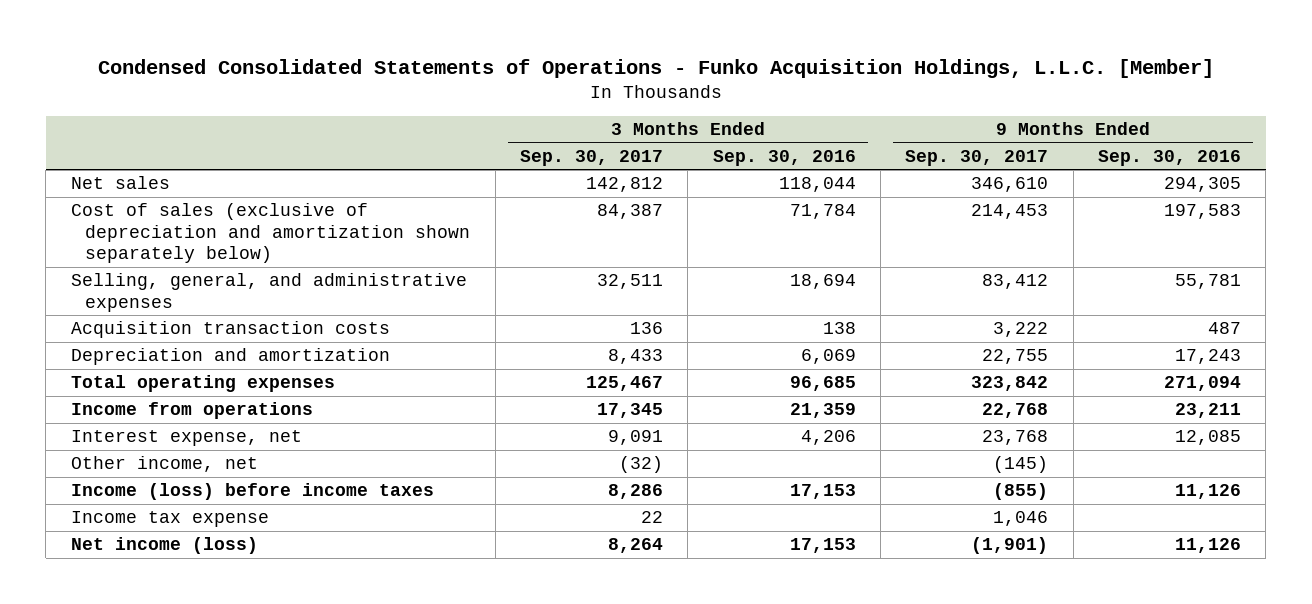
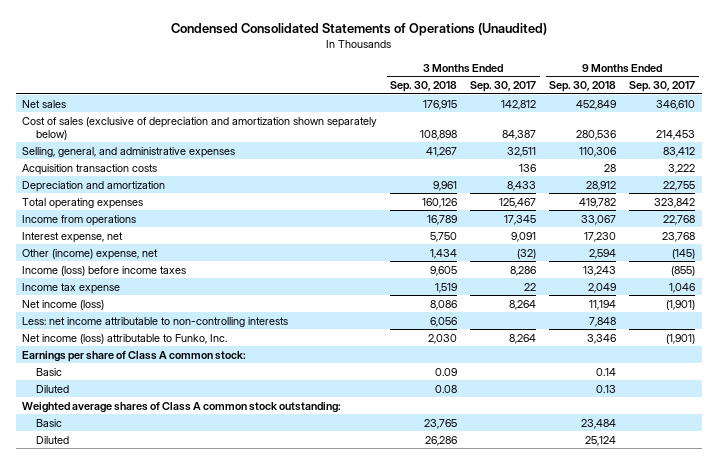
- Condensed Consolidated Statements of Operations - Funko Acquisition Holdings, L.L.C. [Member]
+ Condensed Consolidated Statements of Operations (Unaudited)
- | 3 Months Ended Sep. 30, 2017 | 3 Months Ended Sep. 30, 2016 | 9 Months Ended Sep. 30, 2017 | 9 Months Ended Sep. 30, 2016
+ | 3 Months Ended Sep. 30, 2018 | 3 Months Ended Sep. 30, 2017 | 9 Months Ended Sep. 30, 2018 | 9 Months Ended Sep. 30, 2017
- Other income, net | (32) | | (145) |
+ Other (income) expense, net | 1,434 | (32) | 2,594 | (145)
+ Less: net income attributable to non-controlling interests | 6,056 | | 7,848 |
+ Net income (loss) attributable to Funko, Inc. | 2,030 | 8,264 | 3,346 | (1,901)
+ Earnings per share of Class A common stock:
+ Basic | 0.09 | | 0.14 |
+ Diluted | 0.08 | | 0.13 |
+ Weighted average shares of Class A common stock outstanding:
+ Basic | 23,765 | | 23,484 |
+ Diluted | 26,286 | | 25,124 |

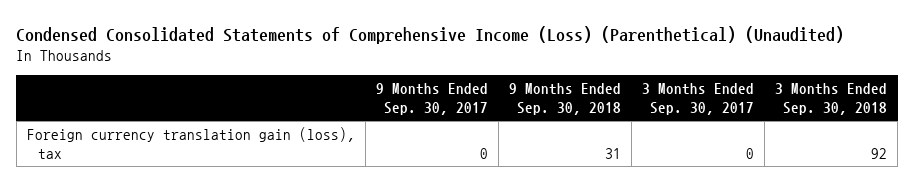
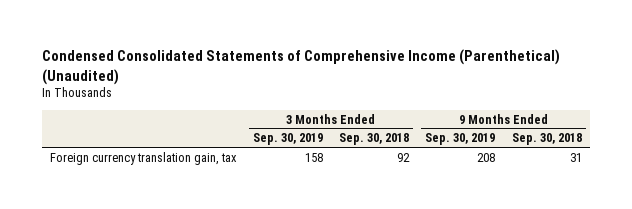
- Condensed Consolidated Statements of Comprehensive Income (Loss) (Parenthetical) (Unaudited)
+ Condensed Consolidated Statements of Comprehensive Income (Parenthetical) (Unaudited)
- | 9 Months Ended Sep. 30, 2017 | 9 Months Ended Sep. 30, 2018 | 3 Months Ended Sep. 30, 2017 | 3 Months Ended Sep. 30, 2018
+ | 3 Months Ended Sep. 30, 2019 | 3 Months Ended Sep. 30, 2018 | 9 Months Ended Sep. 30, 2019 | 9 Months Ended Sep. 30, 2018
- Foreign currency translation gain (loss), tax | 0 | 31 | 0 | 92
+ Foreign currency translation gain, tax | 158 | 92 | 208 | 31

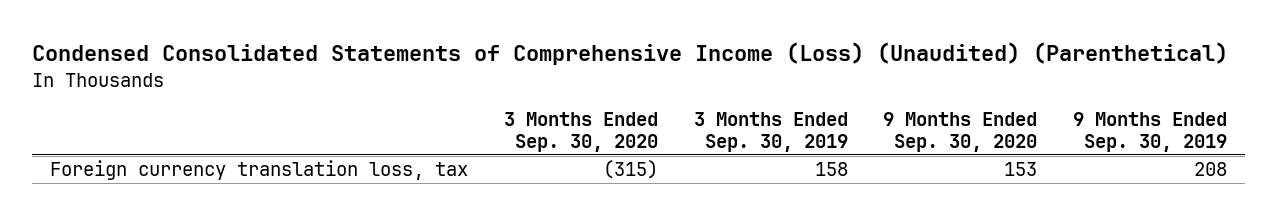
- Condensed Consolidated Statements of Comprehensive Income (Parenthetical) (Unaudited)
+ Condensed Consolidated Statements of Comprehensive Income (Loss) (Unaudited) (Parenthetical)
- | 3 Months Ended Sep. 30, 2019 | 3 Months Ended Sep. 30, 2018 | 9 Months Ended Sep. 30, 2019 | 9 Months Ended Sep. 30, 2018
+ | 3 Months Ended Sep. 30, 2020 | 3 Months Ended Sep. 30, 2019 | 9 Months Ended Sep. 30, 2020 | 9 Months Ended Sep. 30, 2019
- Foreign currency translation gain, tax | 158 | 92 | 208 | 31
+ Foreign currency translation loss, tax | (315) | 158 | 153 | 208

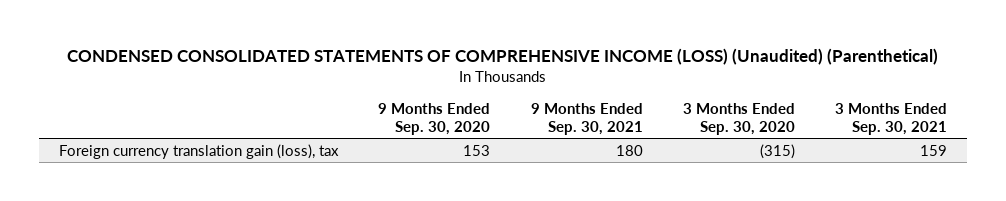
- Condensed Consolidated Statements of Comprehensive Income (Loss) (Unaudited) (Parenthetical)
+ CONDENSED CONSOLIDATED STATEMENTS OF COMPREHENSIVE INCOME (LOSS) (Unaudited) (Parenthetical)
- | 3 Months Ended Sep. 30, 2020 | 3 Months Ended Sep. 30, 2019 | 9 Months Ended Sep. 30, 2020 | 9 Months Ended Sep. 30, 2019
+ | 9 Months Ended Sep. 30, 2020 | 9 Months Ended Sep. 30, 2021 | 3 Months Ended Sep. 30, 2020 | 3 Months Ended Sep. 30, 2021
- Foreign currency translation loss, tax | (315) | 158 | 153 | 208
+ Foreign currency translation gain (loss), tax | 153 | 180 | (315) | 159

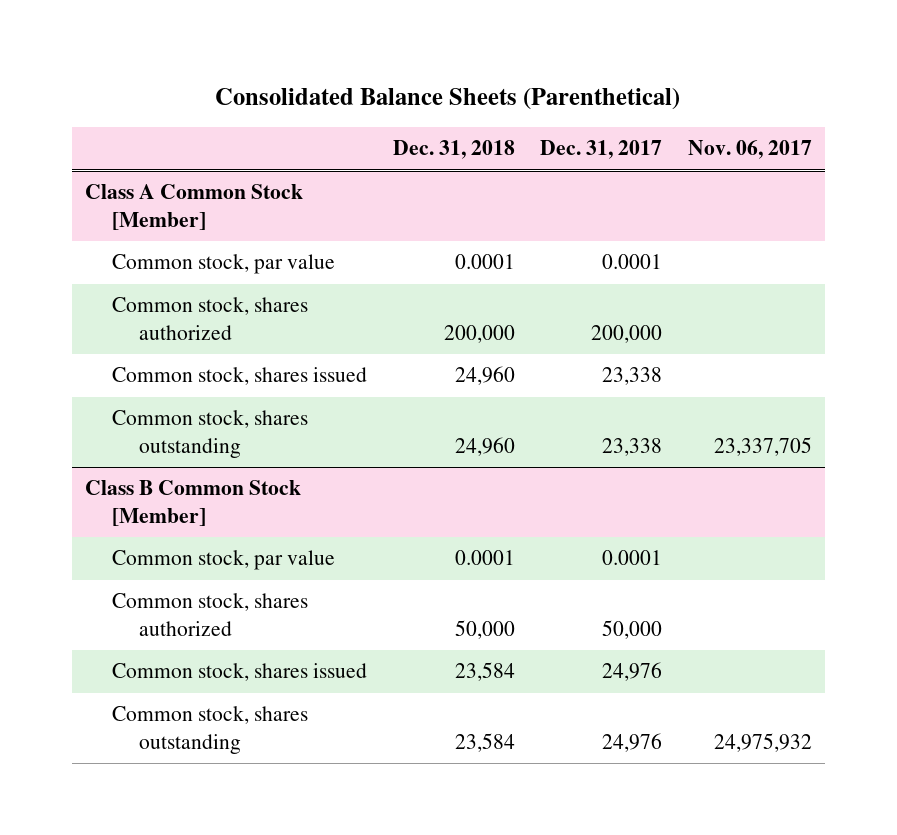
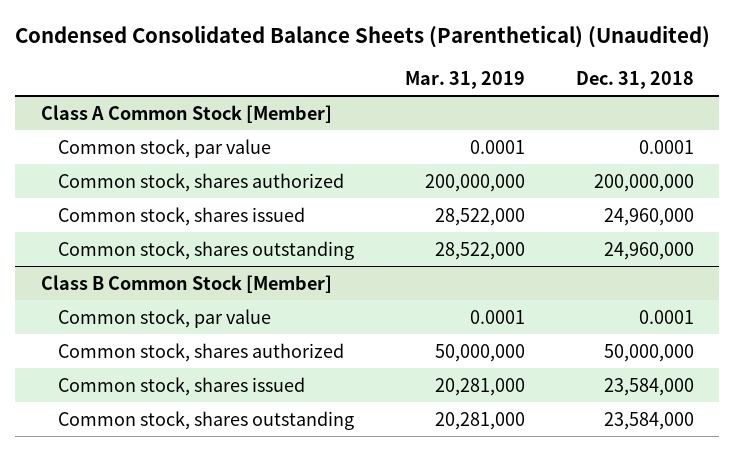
- Consolidated Balance Sheets (Parenthetical)
+ Condensed Consolidated Balance Sheets (Parenthetical) (Unaudited)
- | Dec. 31, 2018 | Dec. 31, 2017 | Nov. 06, 2017
+ | Mar. 31, 2019 | Dec. 31, 2018
@ Class A Common Stock [Member]
- Common stock, shares authorized | 200,000 | 200,000 |
- Common stock, shares issued | 24,960 | 23,338 |
- Common stock, shares outstanding | 24,960 | 23,338 | 23,337,705
+ Common stock, shares authorized | 200,000,000 | 200,000,000
+ Common stock, shares issued | 28,522,000 | 24,960,000
+ Common stock, shares outstanding | 28,522,000 | 24,960,000
@ Class B Common Stock [Member]
- Common stock, shares authorized | 50,000 | 50,000 |
- Common stock, shares issued | 23,584 | 24,976 |
- Common stock, shares outstanding | 23,584 | 24,976 | 24,975,932
+ Common stock, shares authorized | 50,000,000 | 50,000,000
+ Common stock, shares issued | 20,281,000 | 23,584,000
+ Common stock, shares outstanding | 20,281,000 | 23,584,000

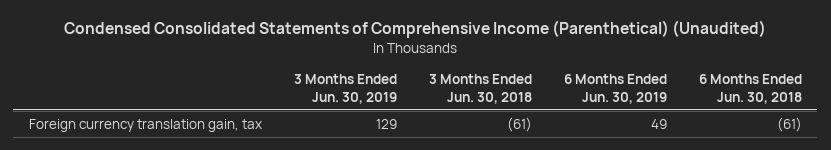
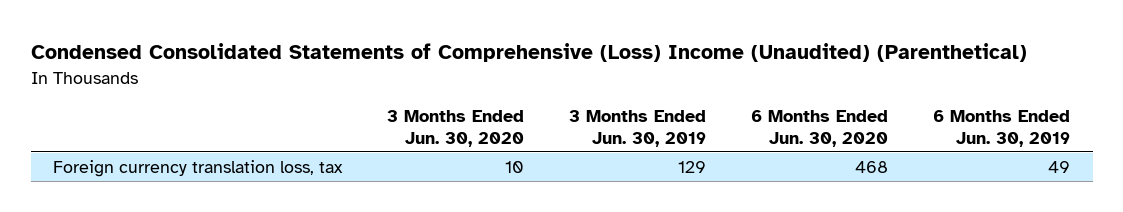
- Condensed Consolidated Statements of Comprehensive Income (Parenthetical) (Unaudited)
+ Condensed Consolidated Statements of Comprehensive (Loss) Income (Unaudited) (Parenthetical)
- | 3 Months Ended Jun. 30, 2019 | 3 Months Ended Jun. 30, 2018 | 6 Months Ended Jun. 30, 2019 | 6 Months Ended Jun. 30, 2018
+ | 3 Months Ended Jun. 30, 2020 | 3 Months Ended Jun. 30, 2019 | 6 Months Ended Jun. 30, 2020 | 6 Months Ended Jun. 30, 2019
- Foreign currency translation gain, tax | 129 | (61) | 49 | (61)
+ Foreign currency translation loss, tax | 10 | 129 | 468 | 49

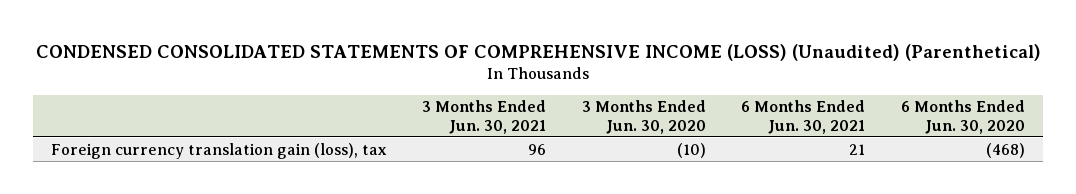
- Condensed Consolidated Statements of Comprehensive (Loss) Income (Unaudited) (Parenthetical)
+ CONDENSED CONSOLIDATED STATEMENTS OF COMPREHENSIVE INCOME (LOSS) (Unaudited) (Parenthetical)
- | 3 Months Ended Jun. 30, 2020 | 3 Months Ended Jun. 30, 2019 | 6 Months Ended Jun. 30, 2020 | 6 Months Ended Jun. 30, 2019
+ | 3 Months Ended Jun. 30, 2021 | 3 Months Ended Jun. 30, 2020 | 6 Months Ended Jun. 30, 2021 | 6 Months Ended Jun. 30, 2020
- Foreign currency translation loss, tax | 10 | 129 | 468 | 49
+ Foreign currency translation gain (loss), tax | 96 | (10) | 21 | (468)

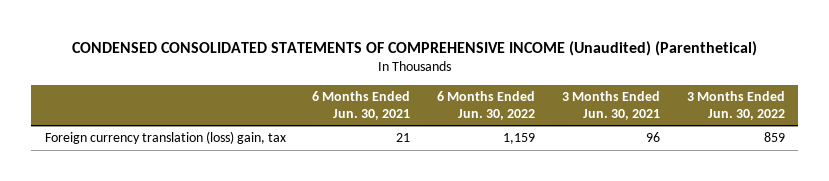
- CONDENSED CONSOLIDATED STATEMENTS OF COMPREHENSIVE INCOME (LOSS) (Unaudited) (Parenthetical)
+ CONDENSED CONSOLIDATED STATEMENTS OF COMPREHENSIVE INCOME (Unaudited) (Parenthetical)
- | 3 Months Ended Jun. 30, 2021 | 3 Months Ended Jun. 30, 2020 | 6 Months Ended Jun. 30, 2021 | 6 Months Ended Jun. 30, 2020
+ | 6 Months Ended Jun. 30, 2021 | 6 Months Ended Jun. 30, 2022 | 3 Months Ended Jun. 30, 2021 | 3 Months Ended Jun. 30, 2022
- Foreign currency translation gain (loss), tax | 96 | (10) | 21 | (468)
+ Foreign currency translation (loss) gain, tax | 21 | 1,159 | 96 | 859

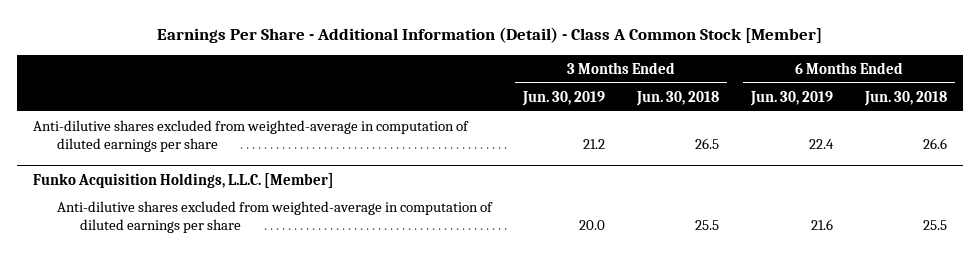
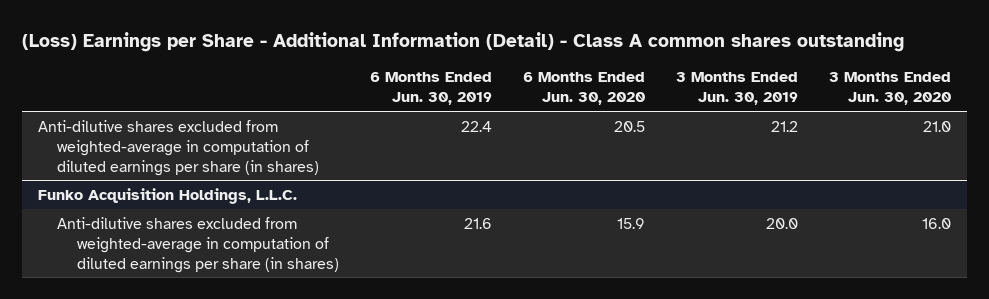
- Earnings Per Share - Additional Information (Detail) - Class A Common Stock [Member]
+ (Loss) Earnings per Share - Additional Information (Detail) - Class A common shares outstanding
- | 3 Months Ended Jun. 30, 2019 | 3 Months Ended Jun. 30, 2018 | 6 Months Ended Jun. 30, 2019 | 6 Months Ended Jun. 30, 2018
+ | 6 Months Ended Jun. 30, 2019 | 6 Months Ended Jun. 30, 2020 | 3 Months Ended Jun. 30, 2019 | 3 Months Ended Jun. 30, 2020
- Anti-dilutive shares excluded from weighted-average in computation of diluted earnings per share | 21.2 | 26.5 | 22.4 | 26.6
- Funko Acquisition Holdings, L.L.C. [Member]
- Anti-dilutive shares excluded from weighted-average in computation of diluted earnings per share | 20.0 | 25.5 | 21.6 | 25.5
+ Anti-dilutive shares excluded from weighted-average in computation of diluted earnings per share (in shares) | 22.4 | 20.5 | 21.2 | 21.0
+ Funko Acquisition Holdings, L.L.C.
+ Anti-dilutive shares excluded from weighted-average in computation of diluted earnings per share (in shares) | 21.6 | 15.9 | 20.0 | 16.0

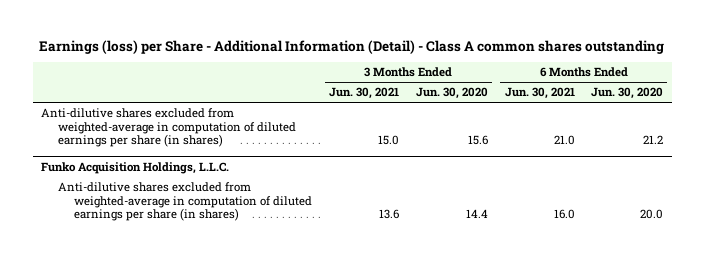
- (Loss) Earnings per Share - Additional Information (Detail) - Class A common shares outstanding
+ Earnings (loss) per Share - Additional Information (Detail) - Class A common shares outstanding
- | 6 Months Ended Jun. 30, 2019 | 6 Months Ended Jun. 30, 2020 | 3 Months Ended Jun. 30, 2019 | 3 Months Ended Jun. 30, 2020
+ | 3 Months Ended Jun. 30, 2021 | 3 Months Ended Jun. 30, 2020 | 6 Months Ended Jun. 30, 2021 | 6 Months Ended Jun. 30, 2020
- Anti-dilutive shares excluded from weighted-average in computation of diluted earnings per share (in shares) | 22.4 | 20.5 | 21.2 | 21.0
+ Anti-dilutive shares excluded from weighted-average in computation of diluted earnings per share (in shares) | 15.0 | 15.6 | 21.0 | 21.2
@ Funko Acquisition Holdings, L.L.C.
- Anti-dilutive shares excluded from weighted-average in computation of diluted earnings per share (in shares) | 21.6 | 15.9 | 20.0 | 16.0
+ Anti-dilutive shares excluded from weighted-average in computation of diluted earnings per share (in shares) | 13.6 | 14.4 | 16.0 | 20.0

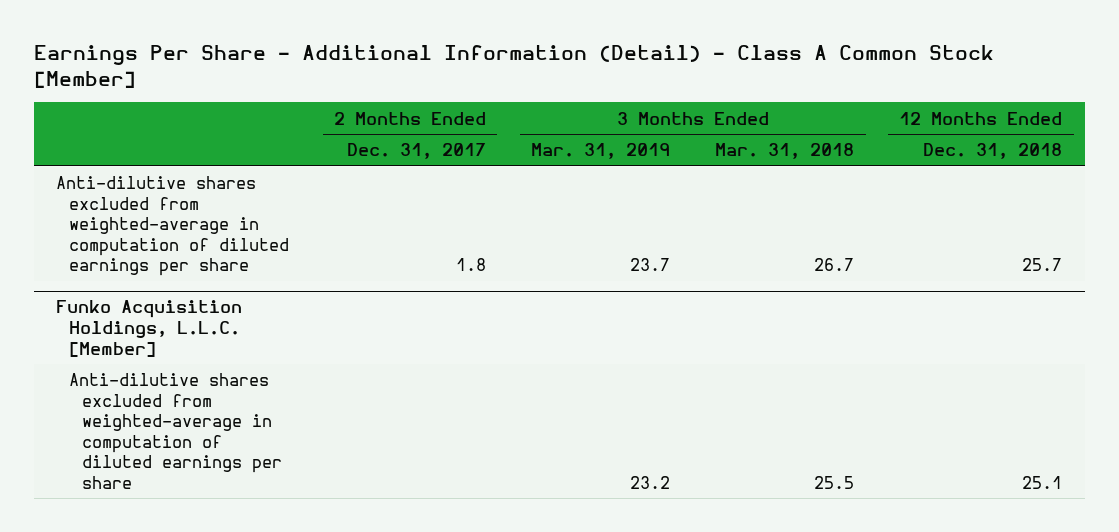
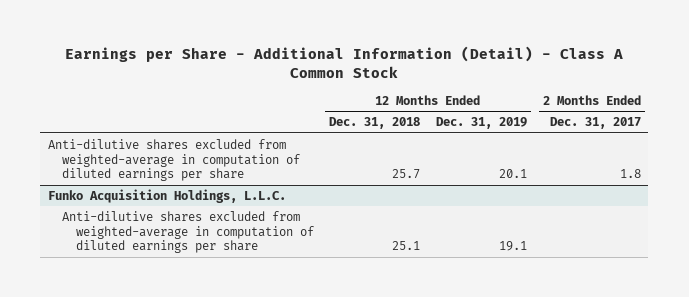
- Earnings Per Share - Additional Information (Detail) - Class A Common Stock [Member]
+ Earnings per Share - Additional Information (Detail) - Class A Common Stock
- | 2 Months Ended Dec. 31, 2017 | 3 Months Ended Mar. 31, 2019 | 3 Months Ended Mar. 31, 2018 | 12 Months Ended Dec. 31, 2018
+ | 12 Months Ended Dec. 31, 2018 | 12 Months Ended Dec. 31, 2019 | 2 Months Ended Dec. 31, 2017
- Funko Acquisition Holdings, L.L.C. [Member]
+ Funko Acquisition Holdings, L.L.C.

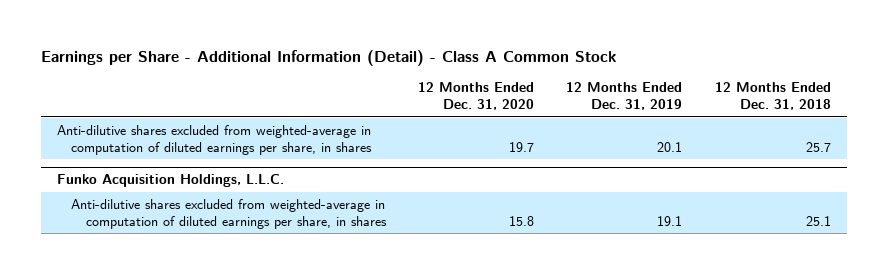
- | 12 Months Ended Dec. 31, 2018 | 12 Months Ended Dec. 31, 2019 | 2 Months Ended Dec. 31, 2017
+ | 12 Months Ended Dec. 31, 2020 | 12 Months Ended Dec. 31, 2019 | 12 Months Ended Dec. 31, 2018
- Anti-dilutive shares excluded from weighted-average in computation of diluted earnings per share | 25.7 | 20.1 | 1.8
+ Anti-dilutive shares excluded from weighted-average in computation of diluted earnings per share, in shares | 19.7 | 20.1 | 25.7
@ Funko Acquisition Holdings, L.L.C.
- Anti-dilutive shares excluded from weighted-average in computation of diluted earnings per share | 25.1 | 19.1 |
+ Anti-dilutive shares excluded from weighted-average in computation of diluted earnings per share, in shares | 15.8 | 19.1 | 25.1

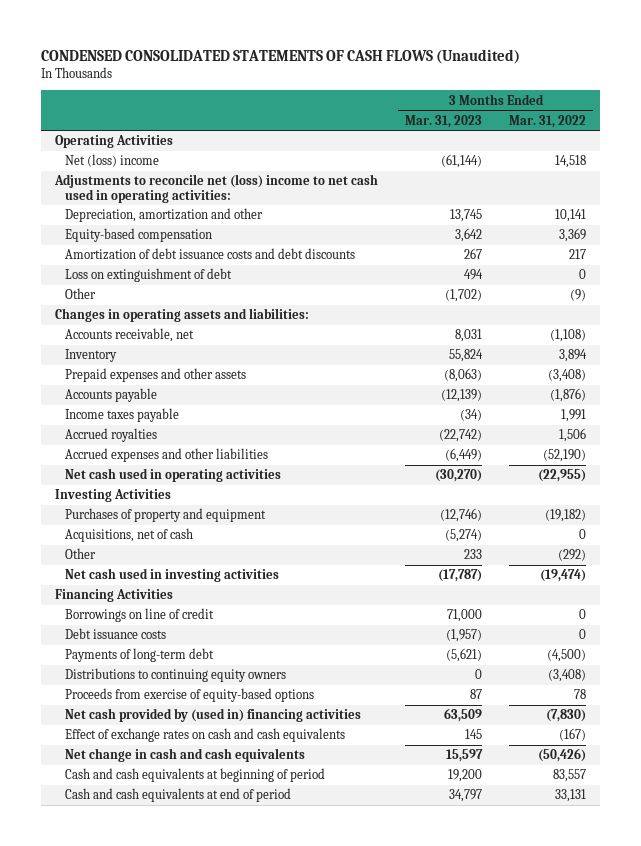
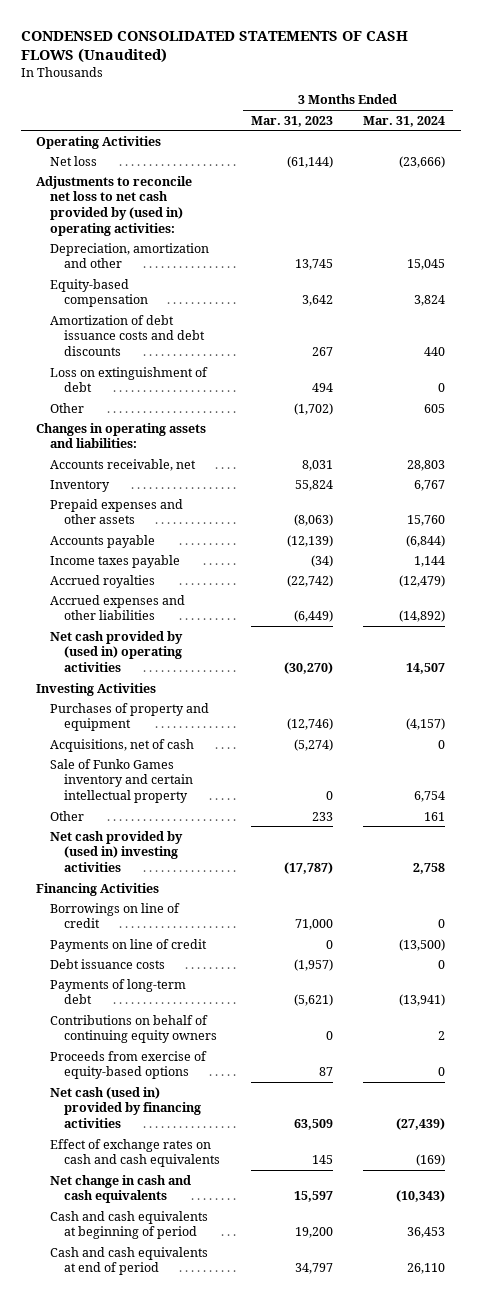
- | 3 Months Ended Mar. 31, 2023 | 3 Months Ended Mar. 31, 2022
+ | 3 Months Ended Mar. 31, 2023 | 3 Months Ended Mar. 31, 2024
- Net (loss) income | (61,144) | 14,518
- Adjustments to reconcile net (loss) income to net cash used in operating activities:
+ Net loss | (61,144) | (23,666)
+ Adjustments to reconcile net loss to net cash provided by (used in) operating activities:
- Net cash used in operating activities | (30,270) | (22,955)
+ Net cash provided by (used in) operating activities | (30,270) | 14,507
+ Sale of Funko Games inventory and certain intellectual property | 0 | 6,754
- Net cash used in investing activities | (17,787) | (19,474)
+ Net cash provided by (used in) investing activities | (17,787) | 2,758
+ Payments on line of credit | 0 | (13,500)
- Distributions to continuing equity owners | 0 | (3,408)
+ Contributions on behalf of continuing equity owners | 0 | 2
- Net cash provided by (used in) financing activities | 63,509 | (7,830)
+ Net cash (used in) provided by financing activities | 63,509 | (27,439)

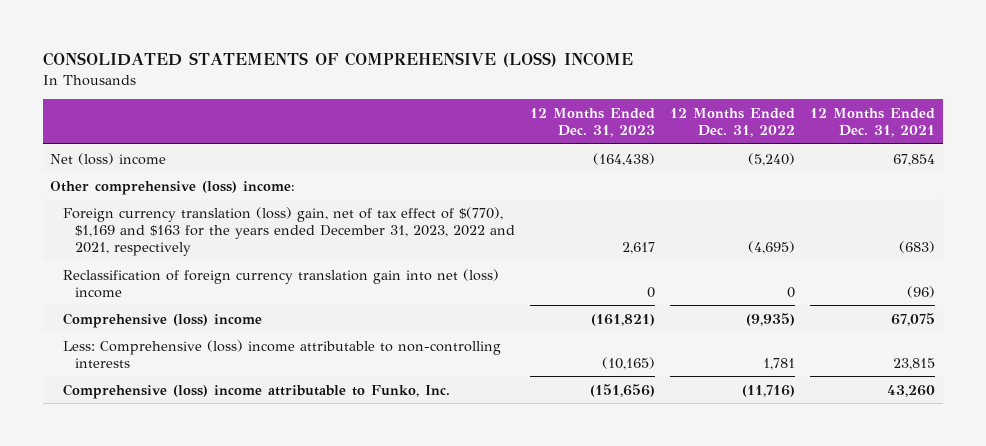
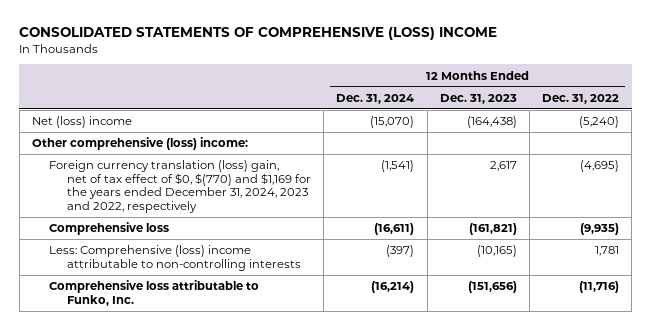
- | 12 Months Ended Dec. 31, 2023 | 12 Months Ended Dec. 31, 2022 | 12 Months Ended Dec. 31, 2021
+ | 12 Months Ended Dec. 31, 2024 | 12 Months Ended Dec. 31, 2023 | 12 Months Ended Dec. 31, 2022
- Foreign currency translation (loss) gain, net of tax effect of $(770), $1,169 and $163 for the years ended December 31, 2023, 2022 and 2021, respectively | 2,617 | (4,695) | (683)
- Reclassification of foreign currency translation gain into net (loss) income | 0 | 0 | (96)
- Comprehensive (loss) income | (161,821) | (9,935) | 67,075
+ Foreign currency translation (loss) gain, net of tax effect of $0, $(770) and $1,169 for the years ended December 31, 2024, 2023 and 2022, respectively | (1,541) | 2,617 | (4,695)
+ Comprehensive loss | (16,611) | (161,821) | (9,935)
- Comprehensive (loss) income attributable to Funko, Inc. | (151,656) | (11,716) | 43,260
+ Comprehensive loss attributable to Funko, Inc. | (16,214) | (151,656) | (11,716)

